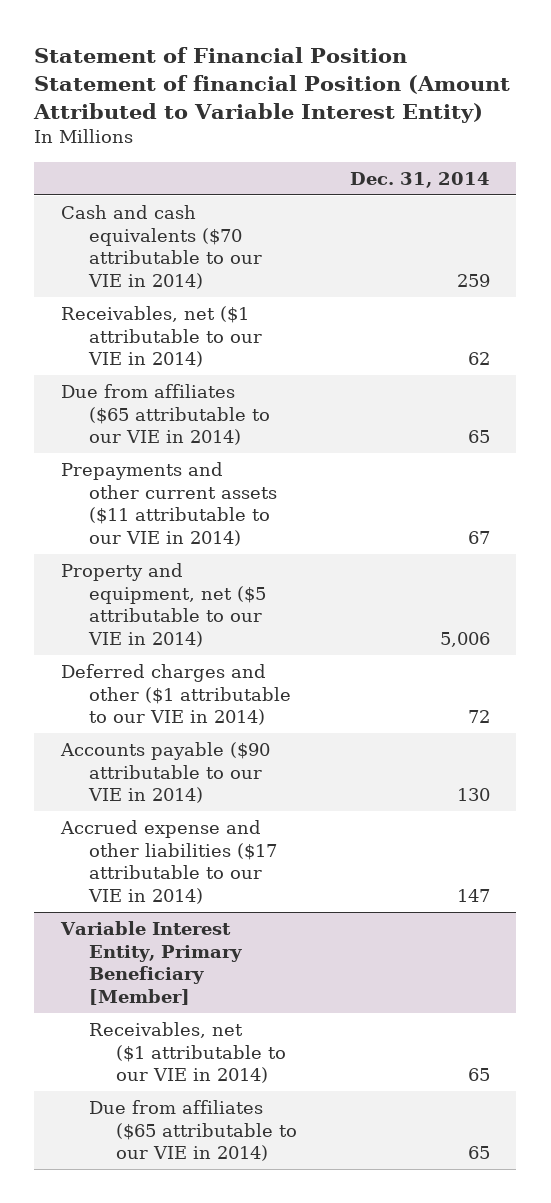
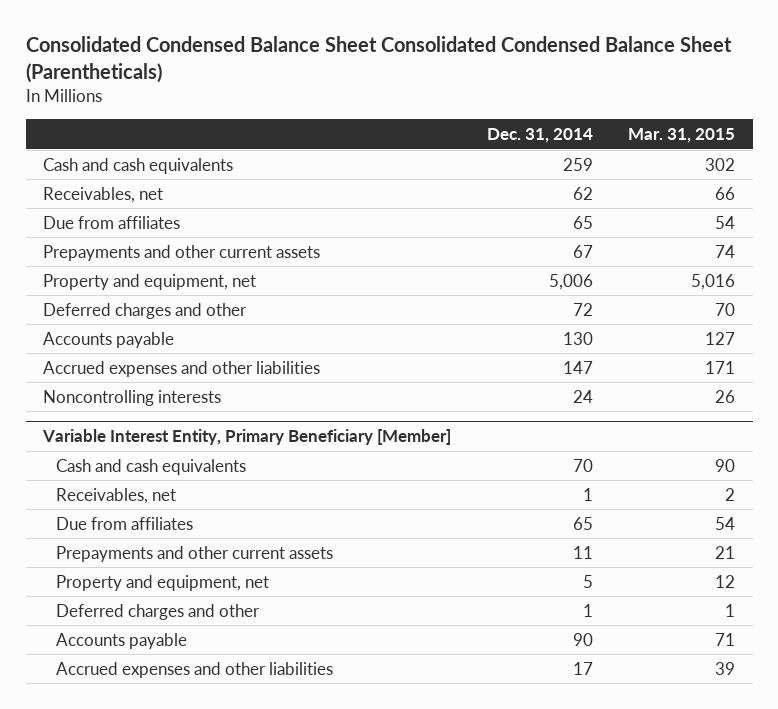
- Statement of Financial Position Statement of financial Position (Amount Attributed to Variable Interest Entity)
+ Consolidated Condensed Balance Sheet Consolidated Condensed Balance Sheet (Parentheticals)
- | Dec. 31, 2014
+ | Dec. 31, 2014 | Mar. 31, 2015
- Cash and cash equivalents ($70 attributable to our VIE in 2014) | 259
- Receivables, net ($1 attributable to our VIE in 2014) | 62
- Due from affiliates ($65 attributable to our VIE in 2014) | 65
- Prepayments and other current assets ($11 attributable to our VIE in 2014) | 67
- Property and equipment, net ($5 attributable to our VIE in 2014) | 5,006
- Deferred charges and other ($1 attributable to our VIE in 2014) | 72
- Accounts payable ($90 attributable to our VIE in 2014) | 130
- Accrued expense and other liabilities ($17 attributable to our VIE in 2014) | 147
+ Cash and cash equivalents | 259 | 302
+ Receivables, net | 62 | 66
+ Due from affiliates | 65 | 54
+ Prepayments and other current assets | 67 | 74
+ Property and equipment, net | 5,006 | 5,016
+ Deferred charges and other | 72 | 70
+ Accounts payable | 130 | 127
+ Accrued expenses and other liabilities | 147 | 171
+ Noncontrolling interests | 24 | 26
@ Variable Interest Entity, Primary Beneficiary [Member]
- Receivables, net ($1 attributable to our VIE in 2014) | 65
- Due from affiliates ($65 attributable to our VIE in 2014) | 65
+ Cash and cash equivalents | 70 | 90
+ Receivables, net | 1 | 2
+ Due from affiliates | 65 | 54
+ Prepayments and other current assets | 11 | 21
+ Property and equipment, net | 5 | 12
+ Deferred charges and other | 1 | 1
+ Accounts payable | 90 | 71
+ Accrued expenses and other liabilities | 17 | 39

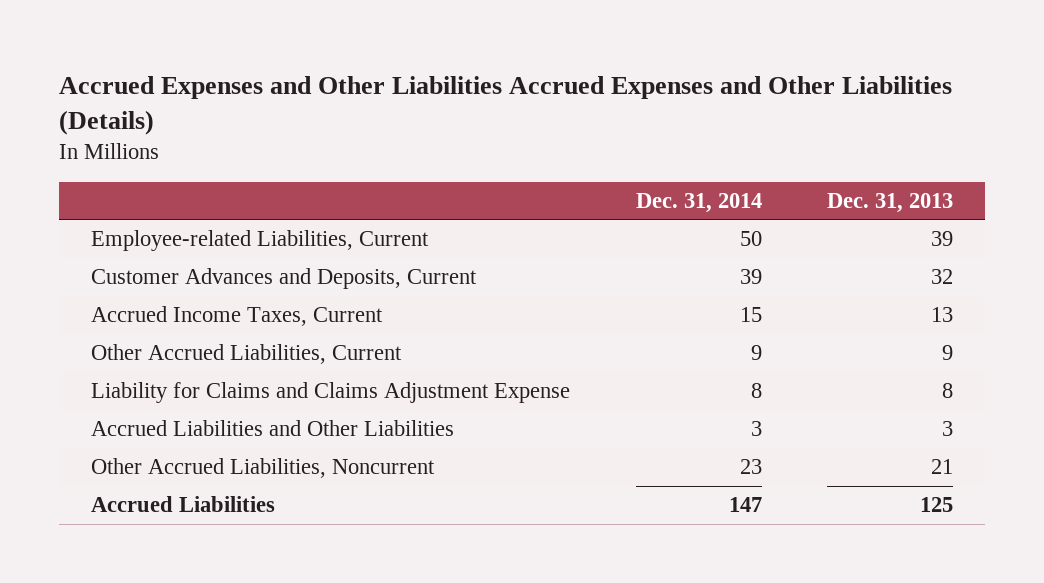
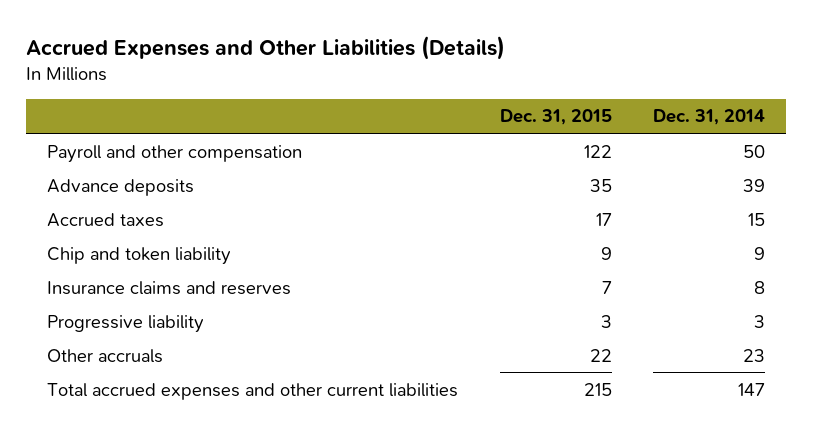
- Accrued Expenses and Other Liabilities Accrued Expenses and Other Liabilities (Details)
+ Accrued Expenses and Other Liabilities (Details)
- | Dec. 31, 2014 | Dec. 31, 2013
+ | Dec. 31, 2015 | Dec. 31, 2014
- Employee-related Liabilities, Current | 50 | 39
- Customer Advances and Deposits, Current | 39 | 32
- Accrued Income Taxes, Current | 15 | 13
- Other Accrued Liabilities, Current | 9 | 9
- Liability for Claims and Claims Adjustment Expense | 8 | 8
- Accrued Liabilities and Other Liabilities | 3 | 3
- Other Accrued Liabilities, Noncurrent | 23 | 21
- Accrued Liabilities | 147 | 125
+ Payroll and other compensation | 122 | 50
+ Advance deposits | 35 | 39
+ Accrued taxes | 17 | 15
+ Chip and token liability | 9 | 9
+ Insurance claims and reserves | 7 | 8
+ Progressive liability | 3 | 3
+ Other accruals | 22 | 23
+ Total accrued expenses and other current liabilities | 215 | 147

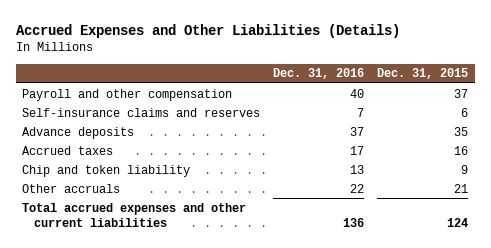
- | Dec. 31, 2015 | Dec. 31, 2014
+ | Dec. 31, 2016 | Dec. 31, 2015
- Payroll and other compensation | 122 | 50
+ Payroll and other compensation | 40 | 37
+ Self-insurance claims and reserves | 7 | 6
- Accrued taxes | 17 | 15
+ Accrued taxes | 17 | 16
- Insurance claims and reserves | 7 | 8
- Progressive liability | 3 | 3
- Other accruals | 22 | 23
- Total accrued expenses and other current liabilities | 215 | 147
+ Other accruals | 22 | 21
+ Total accrued expenses and other current liabilities | 136 | 124

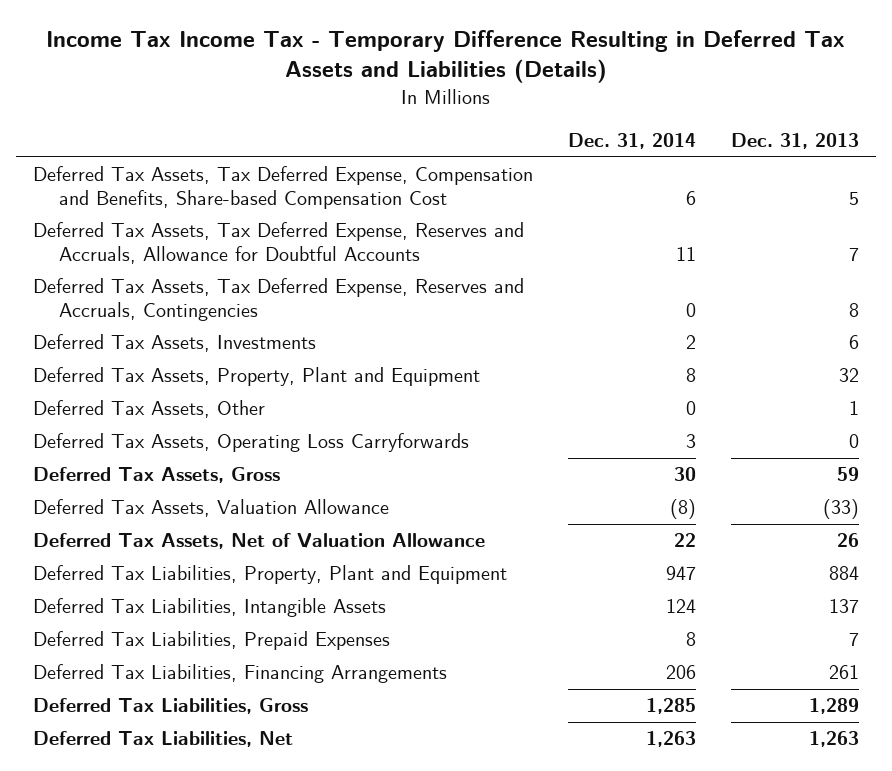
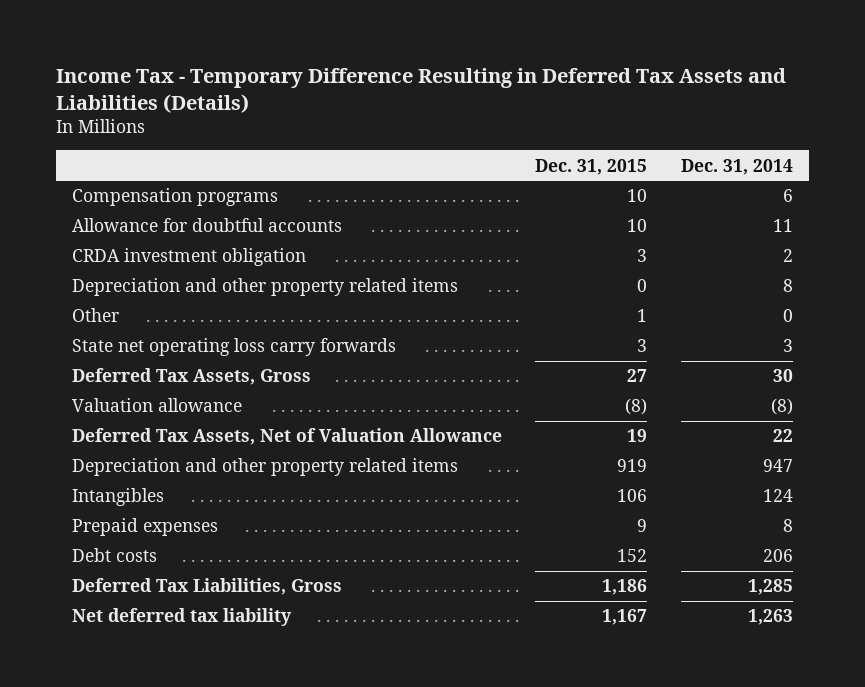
- Income Tax Income Tax - Temporary Difference Resulting in Deferred Tax Assets and Liabilities (Details)
+ Income Tax - Temporary Difference Resulting in Deferred Tax Assets and Liabilities (Details)
- | Dec. 31, 2014 | Dec. 31, 2013
+ | Dec. 31, 2015 | Dec. 31, 2014
- Deferred Tax Assets, Tax Deferred Expense, Compensation and Benefits, Share-based Compensation Cost | 6 | 5
- Deferred Tax Assets, Tax Deferred Expense, Reserves and Accruals, Allowance for Doubtful Accounts | 11 | 7
- Deferred Tax Assets, Tax Deferred Expense, Reserves and Accruals, Contingencies | 0 | 8
- Deferred Tax Assets, Investments | 2 | 6
- Deferred Tax Assets, Property, Plant and Equipment | 8 | 32
- Deferred Tax Assets, Other | 0 | 1
- Deferred Tax Assets, Operating Loss Carryforwards | 3 | 0
+ Compensation programs | 10 | 6
+ Allowance for doubtful accounts | 10 | 11
+ CRDA investment obligation | 3 | 2
+ Depreciation and other property related items | 0 | 8
+ Other | 1 | 0
+ State net operating loss carry forwards | 3 | 3
- Deferred Tax Assets, Valuation Allowance | (8) | (33)
+ Valuation allowance | (8) | (8)
- Deferred Tax Liabilities, Property, Plant and Equipment | 947 | 884
- Deferred Tax Liabilities, Intangible Assets | 124 | 137
- Deferred Tax Liabilities, Prepaid Expenses | 8 | 7
- Deferred Tax Liabilities, Financing Arrangements | 206 | 261
+ Depreciation and other property related items | 919 | 947
+ Intangibles | 106 | 124
+ Prepaid expenses | 9 | 8
+ Debt costs | 152 | 206
- Deferred Tax Liabilities, Net | 1,263 | 1,263
+ Net deferred tax liability | 1,167 | 1,263

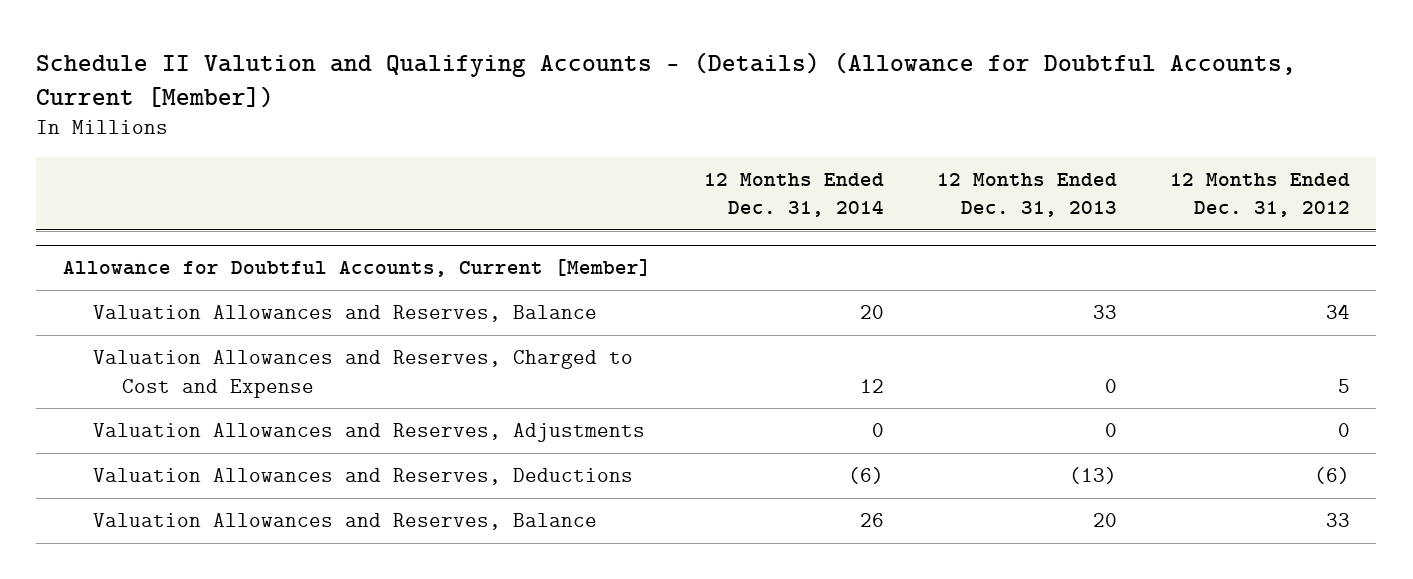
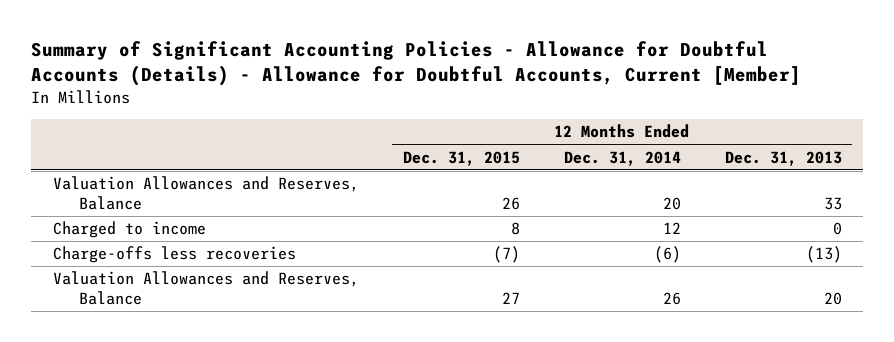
- Schedule II Valution and Qualifying Accounts - (Details) (Allowance for Doubtful Accounts, Current [Member])
+ Summary of Significant Accounting Policies - Allowance for Doubtful Accounts (Details) - Allowance for Doubtful Accounts, Current [Member]
- | 12 Months Ended Dec. 31, 2014 | 12 Months Ended Dec. 31, 2013 | 12 Months Ended Dec. 31, 2012
+ | 12 Months Ended Dec. 31, 2015 | 12 Months Ended Dec. 31, 2014 | 12 Months Ended Dec. 31, 2013
- Allowance for Doubtful Accounts, Current [Member]
- Valuation Allowances and Reserves, Charged to Cost and Expense | 12 | 0 | 5
- Valuation Allowances and Reserves, Adjustments | 0 | 0 | 0
- Valuation Allowances and Reserves, Deductions | (6) | (13) | (6)
+ Charged to income | 8 | 12 | 0
+ Charge-offs less recoveries | (7) | (6) | (13)

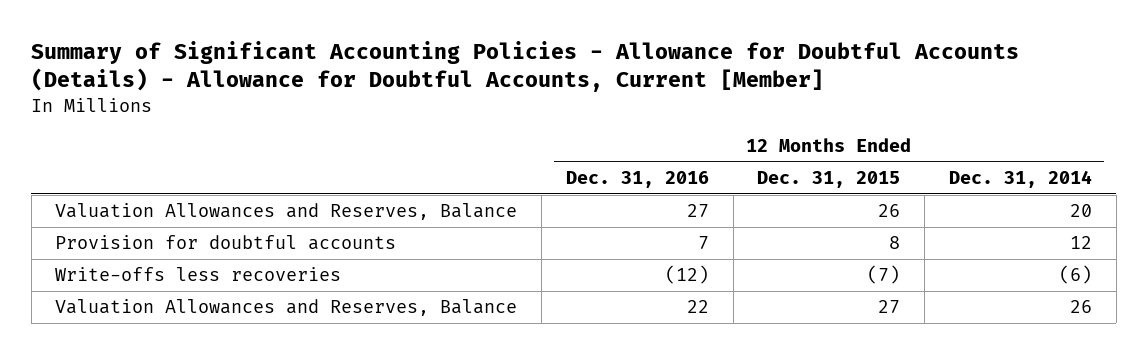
- | 12 Months Ended Dec. 31, 2015 | 12 Months Ended Dec. 31, 2014 | 12 Months Ended Dec. 31, 2013
+ | 12 Months Ended Dec. 31, 2016 | 12 Months Ended Dec. 31, 2015 | 12 Months Ended Dec. 31, 2014
- Charged to income | 8 | 12 | 0
- Charge-offs less recoveries | (7) | (6) | (13)
+ Provision for doubtful accounts | 7 | 8 | 12
+ Write-offs less recoveries | (12) | (7) | (6)

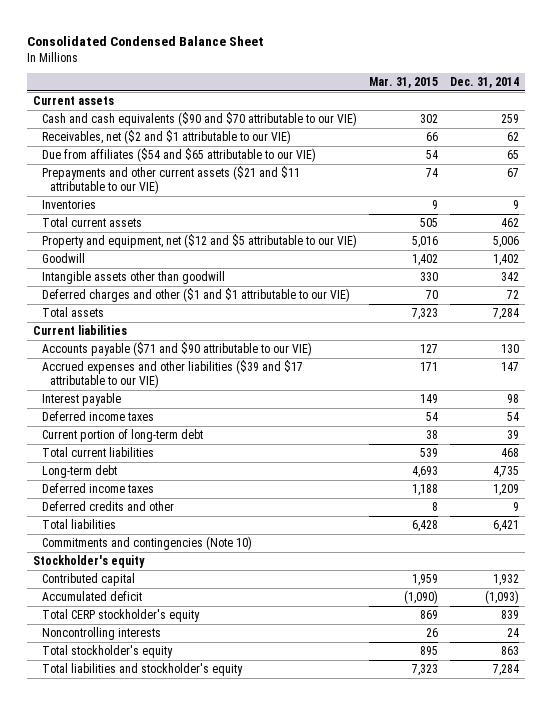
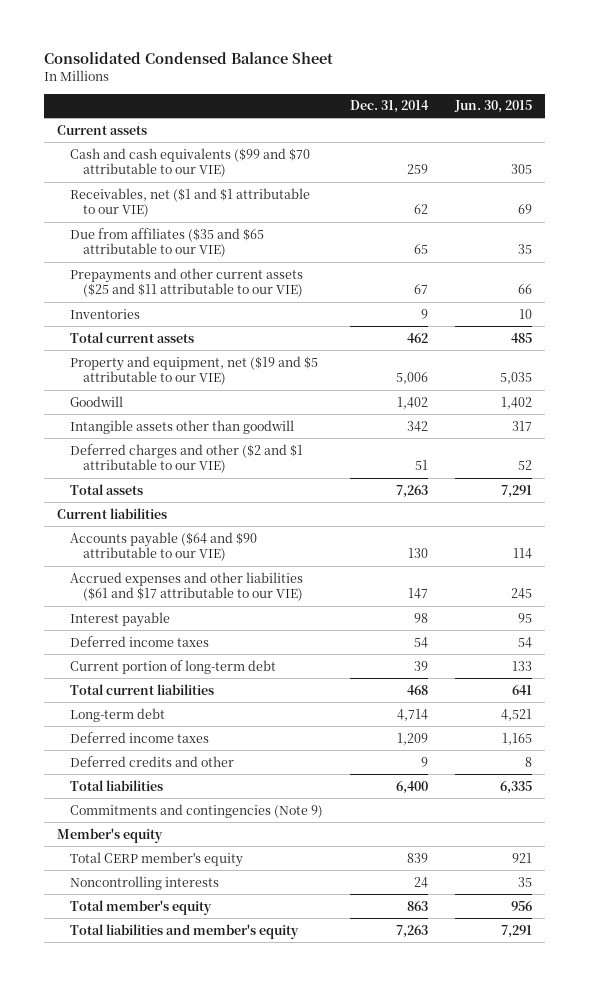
- | Mar. 31, 2015 | Dec. 31, 2014
+ | Dec. 31, 2014 | Jun. 30, 2015
- Cash and cash equivalents ($90 and $70 attributable to our VIE) | 302 | 259
- Receivables, net ($2 and $1 attributable to our VIE) | 66 | 62
- Due from affiliates ($54 and $65 attributable to our VIE) | 54 | 65
- Prepayments and other current assets ($21 and $11 attributable to our VIE) | 74 | 67
+ Cash and cash equivalents ($99 and $70 attributable to our VIE) | 259 | 305
+ Receivables, net ($1 and $1 attributable to our VIE) | 62 | 69
+ Due from affiliates ($35 and $65 attributable to our VIE) | 65 | 35
+ Prepayments and other current assets ($25 and $11 attributable to our VIE) | 67 | 66
- Property and equipment, net ($12 and $5 attributable to our VIE) | 5,016 | 5,006
+ Property and equipment, net ($19 and $5 attributable to our VIE) | 5,006 | 5,035
- Deferred charges and other ($1 and $1 attributable to our VIE) | 70 | 72
- Total assets | 7,323 | 7,284
+ Deferred charges and other ($2 and $1 attributable to our VIE) | 51 | 52
+ Total assets | 7,263 | 7,291
- Accounts payable ($71 and $90 attributable to our VIE) | 127 | 130
- Accrued expenses and other liabilities ($39 and $17 attributable to our VIE) | 171 | 147
+ Accounts payable ($64 and $90 attributable to our VIE) | 130 | 114
+ Accrued expenses and other liabilities ($61 and $17 attributable to our VIE) | 147 | 245
- Long-term debt | 4,693 | 4,735
+ Long-term debt | 4,714 | 4,521
- Total liabilities | 6,428 | 6,421
- Commitments and contingencies (Note 10)
- Stockholder's equity
- Contributed capital | 1,959 | 1,932
- Accumulated deficit | (1,090) | (1,093)
- Total CERP stockholder's equity | 869 | 839
+ Total liabilities | 6,400 | 6,335
+ Commitments and contingencies (Note 9)
+ Member's equity
+ Total CERP member's equity | 839 | 921
- Total stockholder's equity | 895 | 863
- Total liabilities and stockholder's equity | 7,323 | 7,284
+ Total member's equity | 863 | 956
+ Total liabilities and member's equity | 7,263 | 7,291

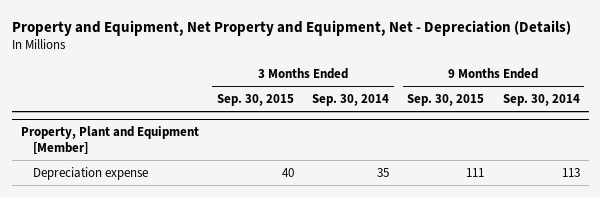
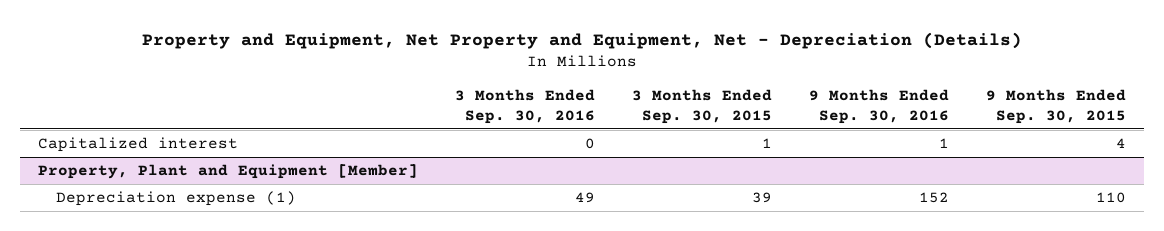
- | 3 Months Ended Sep. 30, 2015 | 3 Months Ended Sep. 30, 2014 | 9 Months Ended Sep. 30, 2015 | 9 Months Ended Sep. 30, 2014
+ | 3 Months Ended Sep. 30, 2016 | 3 Months Ended Sep. 30, 2015 | 9 Months Ended Sep. 30, 2016 | 9 Months Ended Sep. 30, 2015
+ Capitalized interest | 0 | 1 | 1 | 4
@ Property, Plant and Equipment [Member]
- Depreciation expense | 40 | 35 | 111 | 113
+ Depreciation expense (1) | 49 | 39 | 152 | 110

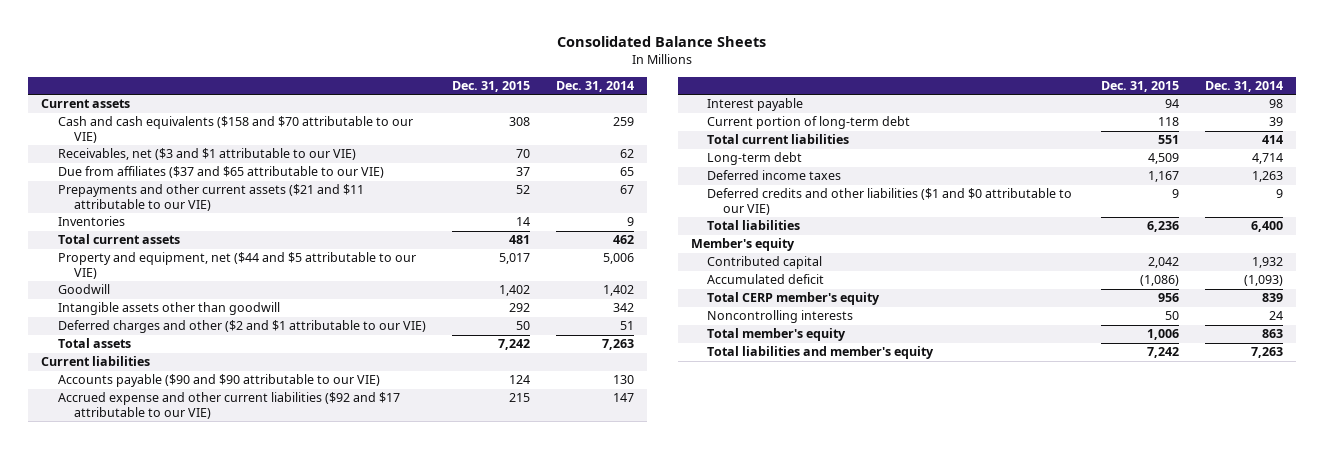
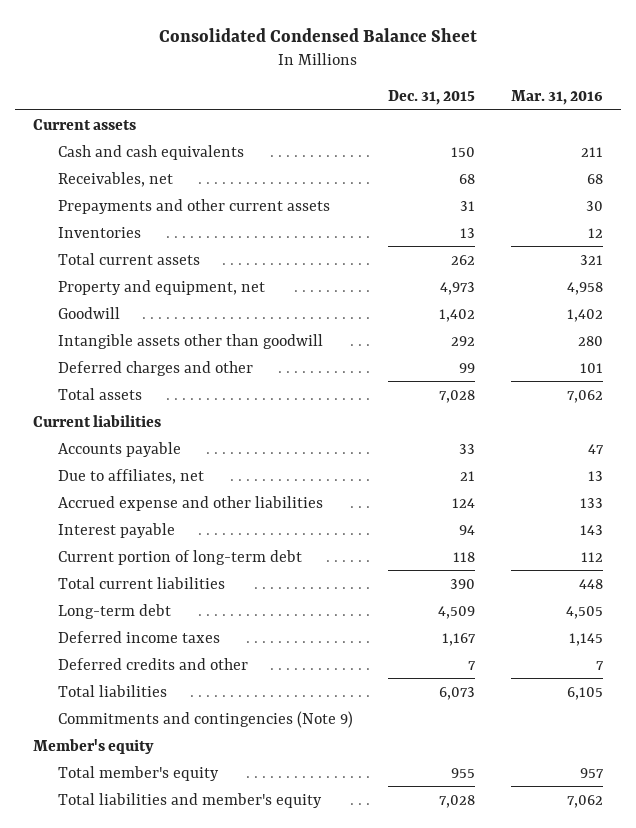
- Consolidated Balance Sheets
+ Consolidated Condensed Balance Sheet
- | Dec. 31, 2015 | Dec. 31, 2014
+ | Dec. 31, 2015 | Mar. 31, 2016
- Cash and cash equivalents ($158 and $70 attributable to our VIE) | 308 | 259
- Receivables, net ($3 and $1 attributable to our VIE) | 70 | 62
- Due from affiliates ($37 and $65 attributable to our VIE) | 37 | 65
- Prepayments and other current assets ($21 and $11 attributable to our VIE) | 52 | 67
- Inventories | 14 | 9
- Total current assets | 481 | 462
- Property and equipment, net ($44 and $5 attributable to our VIE) | 5,017 | 5,006
+ Cash and cash equivalents | 150 | 211
+ Receivables, net | 68 | 68
+ Prepayments and other current assets | 31 | 30
+ Inventories | 13 | 12
+ Total current assets | 262 | 321
+ Property and equipment, net | 4,973 | 4,958
- Deferred charges and other ($2 and $1 attributable to our VIE) | 50 | 51
- Total assets | 7,242 | 7,263
+ Deferred charges and other | 99 | 101
+ Total assets | 7,028 | 7,062
- Accounts payable ($90 and $90 attributable to our VIE) | 124 | 130
- Accrued expense and other current liabilities ($92 and $17 attributable to our VIE) | 215 | 147
+ Accounts payable | 33 | 47
+ Due to affiliates, net | 21 | 13
+ Accrued expense and other liabilities | 124 | 133
- Total current liabilities | 551 | 414
+ Total current liabilities | 390 | 448
- Deferred credits and other liabilities ($1 and $0 attributable to our VIE) | 9 | 9
- Total liabilities | 6,236 | 6,400
+ Deferred credits and other | 7 | 7
+ Total liabilities | 6,073 | 6,105
+ Commitments and contingencies (Note 9)
- Contributed capital | 2,042 | 1,932
- Accumulated deficit | (1,086) | (1,093)
- Total CERP member's equity | 956 | 839
- Noncontrolling interests | 50 | 24
- Total member's equity | 1,006 | 863
- Total liabilities and member's equity | 7,242 | 7,263
+ Total member's equity | 955 | 957
+ Total liabilities and member's equity | 7,028 | 7,062

